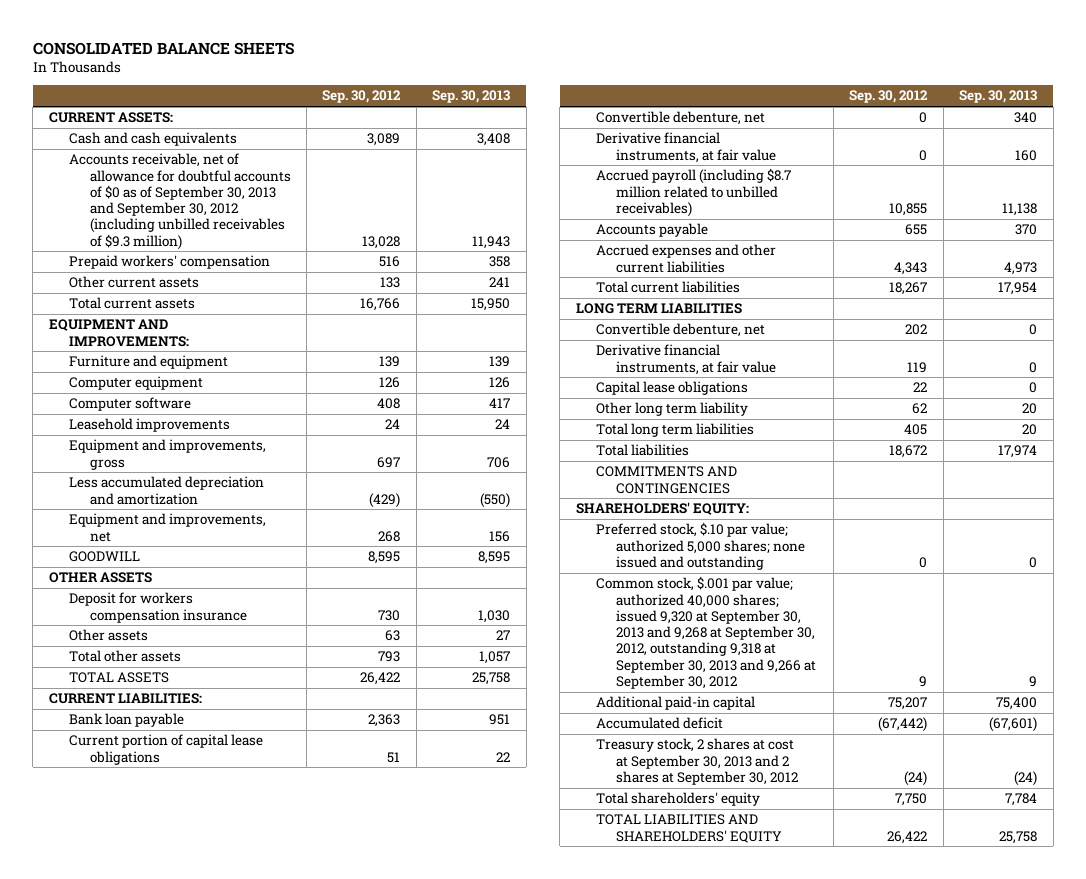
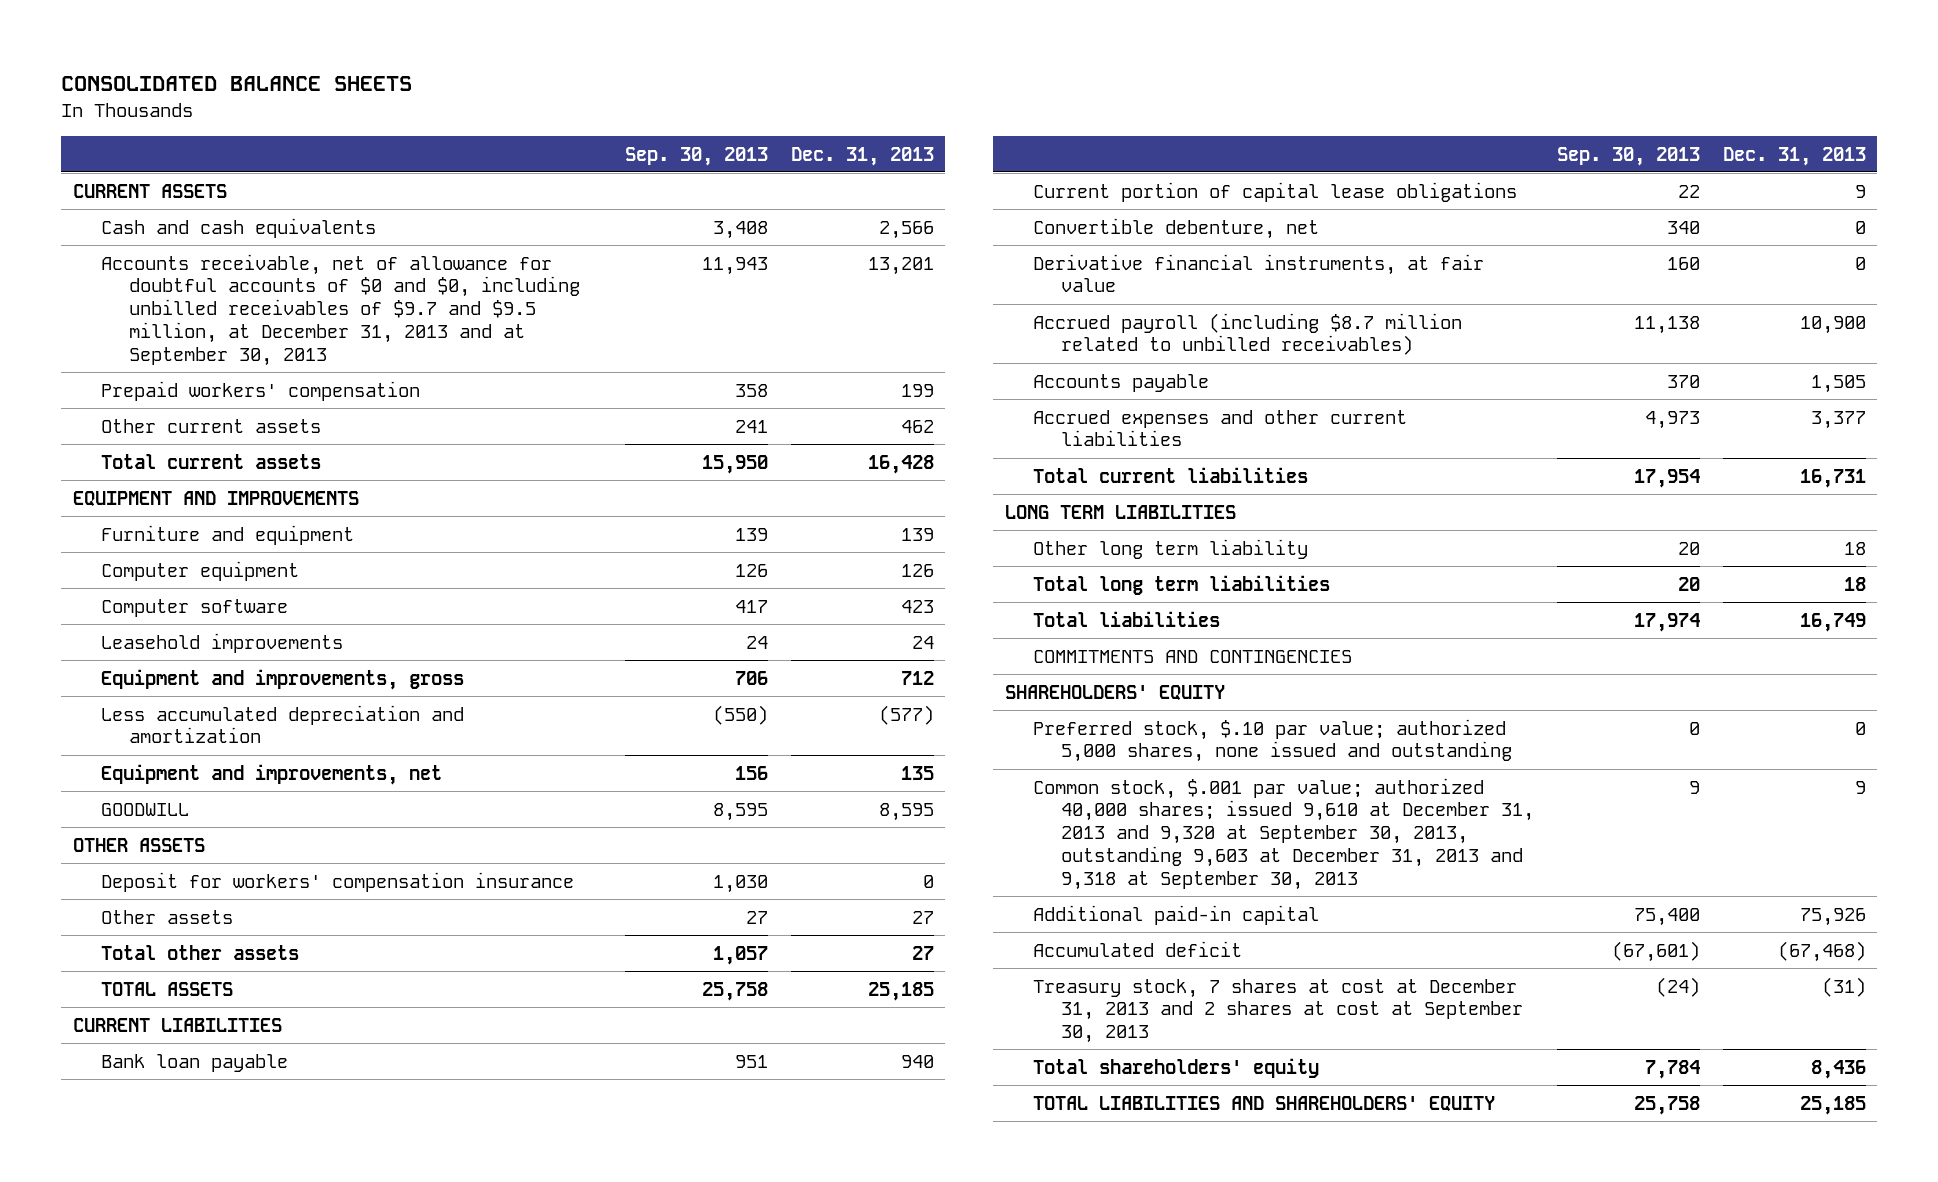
- | Sep. 30, 2012 | Sep. 30, 2013
+ | Sep. 30, 2013 | Dec. 31, 2013
- CURRENT ASSETS:
+ CURRENT ASSETS
- Accounts receivable, net of allowance for doubtful accounts of $0 as of September 30, 2013 and September 30, 2012 (including unbilled receivables of $9.3 million) | 13,028 | 11,943
+ Accounts receivable, net of allowance for doubtful accounts of $0 and $0, including unbilled receivables of $9.7 and $9.5 million, at December 31, 2013 and at September 30, 2013 | 11,943 | 13,201
- EQUIPMENT AND IMPROVEMENTS:
+ EQUIPMENT AND IMPROVEMENTS
- Deposit for workers compensation insurance | 730 | 1,030
+ Deposit for workers' compensation insurance | 1,030 | 0
- CURRENT LIABILITIES:
+ CURRENT LIABILITIES
- Convertible debenture, net | 202 | 0
- Derivative financial instruments, at fair value | 119 | 0
- Capital lease obligations | 22 | 0
- SHAREHOLDERS' EQUITY:
- Preferred stock, $.10 par value; authorized 5,000 shares; none issued and outstanding | 0 | 0
- Common stock, $.001 par value; authorized 40,000 shares; issued 9,320 at September 30, 2013 and 9,268 at September 30, 2012, outstanding 9,318 at September 30, 2013 and 9,266 at September 30, 2012 | 9 | 9
+ SHAREHOLDERS' EQUITY
+ Preferred stock, $.10 par value; authorized 5,000 shares, none issued and outstanding | 0 | 0
+ Common stock, $.001 par value; authorized 40,000 shares; issued 9,610 at December 31, 2013 and 9,320 at September 30, 2013, outstanding 9,603 at December 31, 2013 and 9,318 at September 30, 2013 | 9 | 9
- Treasury stock, 2 shares at cost at September 30, 2013 and 2 shares at September 30, 2012 | (24) | (24)
+ Treasury stock, 7 shares at cost at December 31, 2013 and 2 shares at cost at September 30, 2013 | (24) | (31)

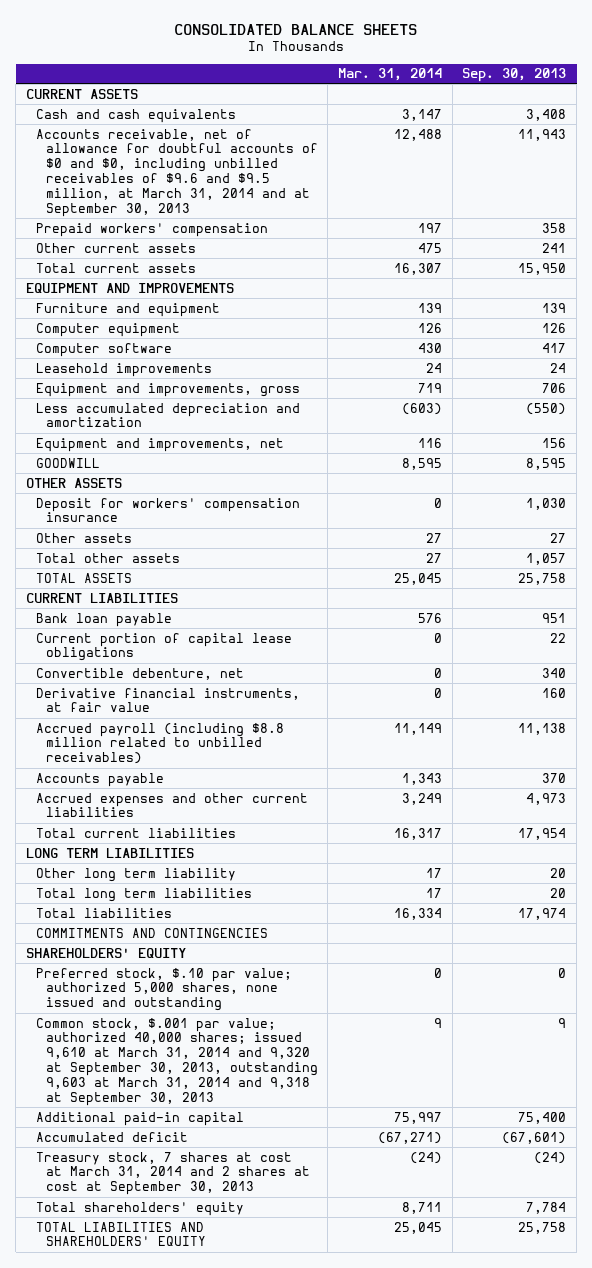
- | Sep. 30, 2013 | Dec. 31, 2013
+ | Mar. 31, 2014 | Sep. 30, 2013
- Accounts receivable, net of allowance for doubtful accounts of $0 and $0, including unbilled receivables of $9.7 and $9.5 million, at December 31, 2013 and at September 30, 2013 | 11,943 | 13,201
+ Accounts receivable, net of allowance for doubtful accounts of $0 and $0, including unbilled receivables of $9.6 and $9.5 million, at March 31, 2014 and at September 30, 2013 | 12,488 | 11,943
- Accrued payroll (including $8.7 million related to unbilled receivables) | 11,138 | 10,900
+ Accrued payroll (including $8.8 million related to unbilled receivables) | 11,149 | 11,138
- Common stock, $.001 par value; authorized 40,000 shares; issued 9,610 at December 31, 2013 and 9,320 at September 30, 2013, outstanding 9,603 at December 31, 2013 and 9,318 at September 30, 2013 | 9 | 9
+ Common stock, $.001 par value; authorized 40,000 shares; issued 9,610 at March 31, 2014 and 9,320 at September 30, 2013, outstanding 9,603 at March 31, 2014 and 9,318 at September 30, 2013 | 9 | 9
- Treasury stock, 7 shares at cost at December 31, 2013 and 2 shares at cost at September 30, 2013 | (24) | (31)
+ Treasury stock, 7 shares at cost at March 31, 2014 and 2 shares at cost at September 30, 2013 | (24) | (24)

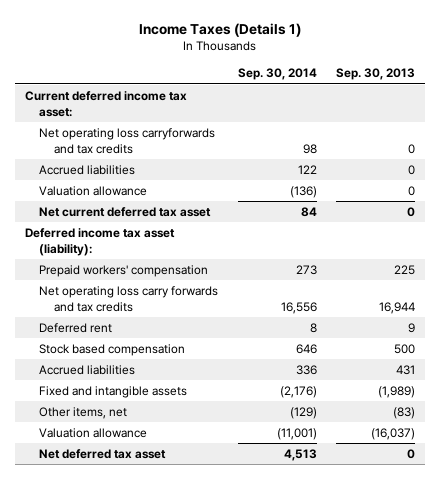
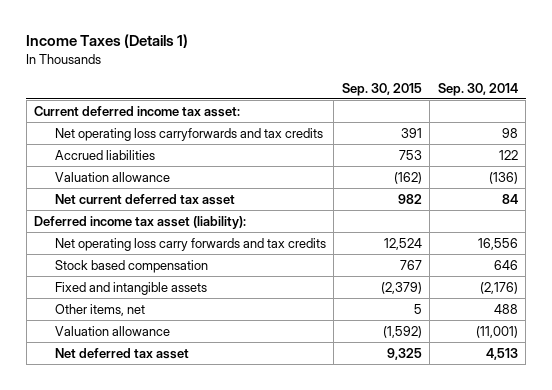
- | Sep. 30, 2014 | Sep. 30, 2013
+ | Sep. 30, 2015 | Sep. 30, 2014
- Prepaid workers' compensation | 273 | 225
- Deferred rent | 8 | 9
- Accrued liabilities | 336 | 431
- Other items, net | (129) | (83)
+ Other items, net | 5 | 488

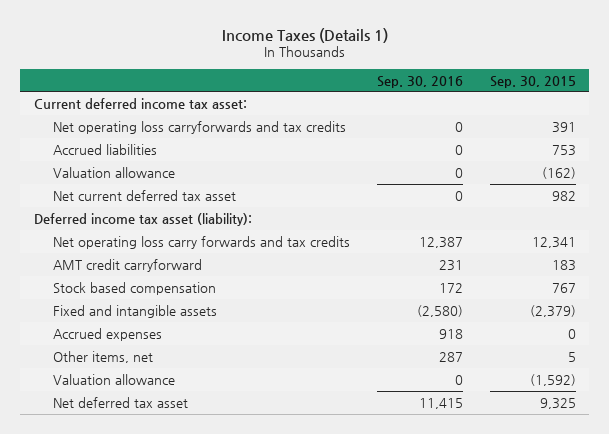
- | Sep. 30, 2015 | Sep. 30, 2014
+ | Sep. 30, 2016 | Sep. 30, 2015
- Net operating loss carry forwards and tax credits | 12,524 | 16,556
+ Net operating loss carry forwards and tax credits | 12,387 | 12,341
+ AMT credit carryforward | 231 | 183
+ Accrued expenses | 918 | 0

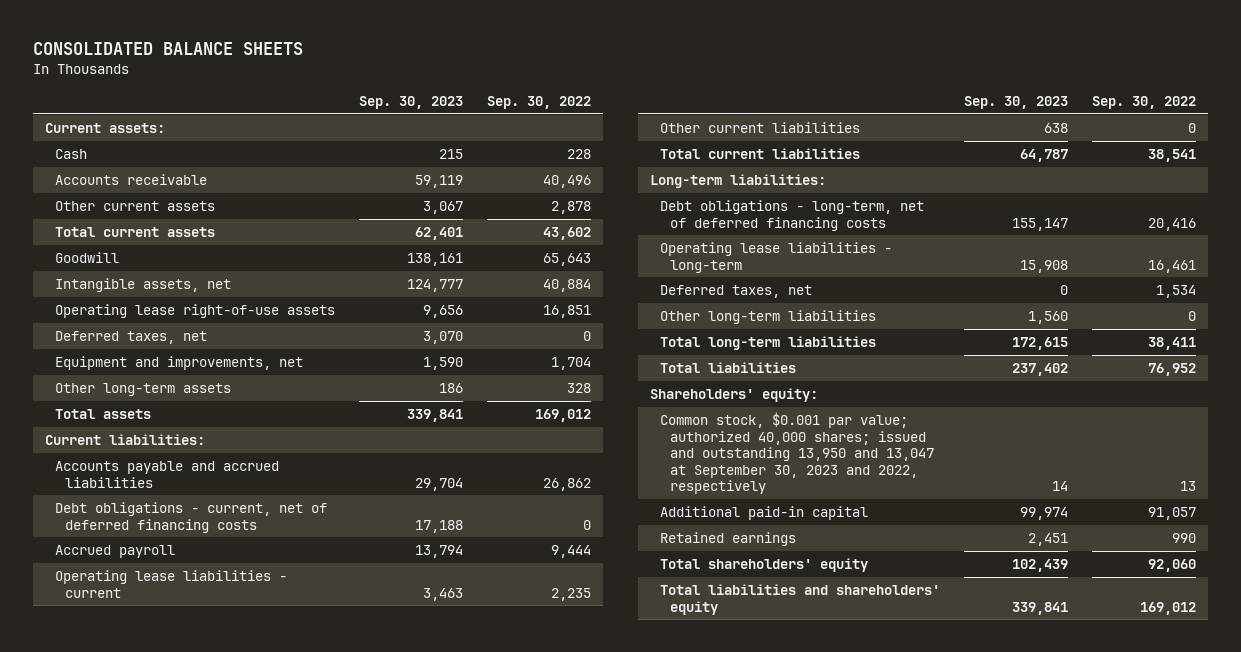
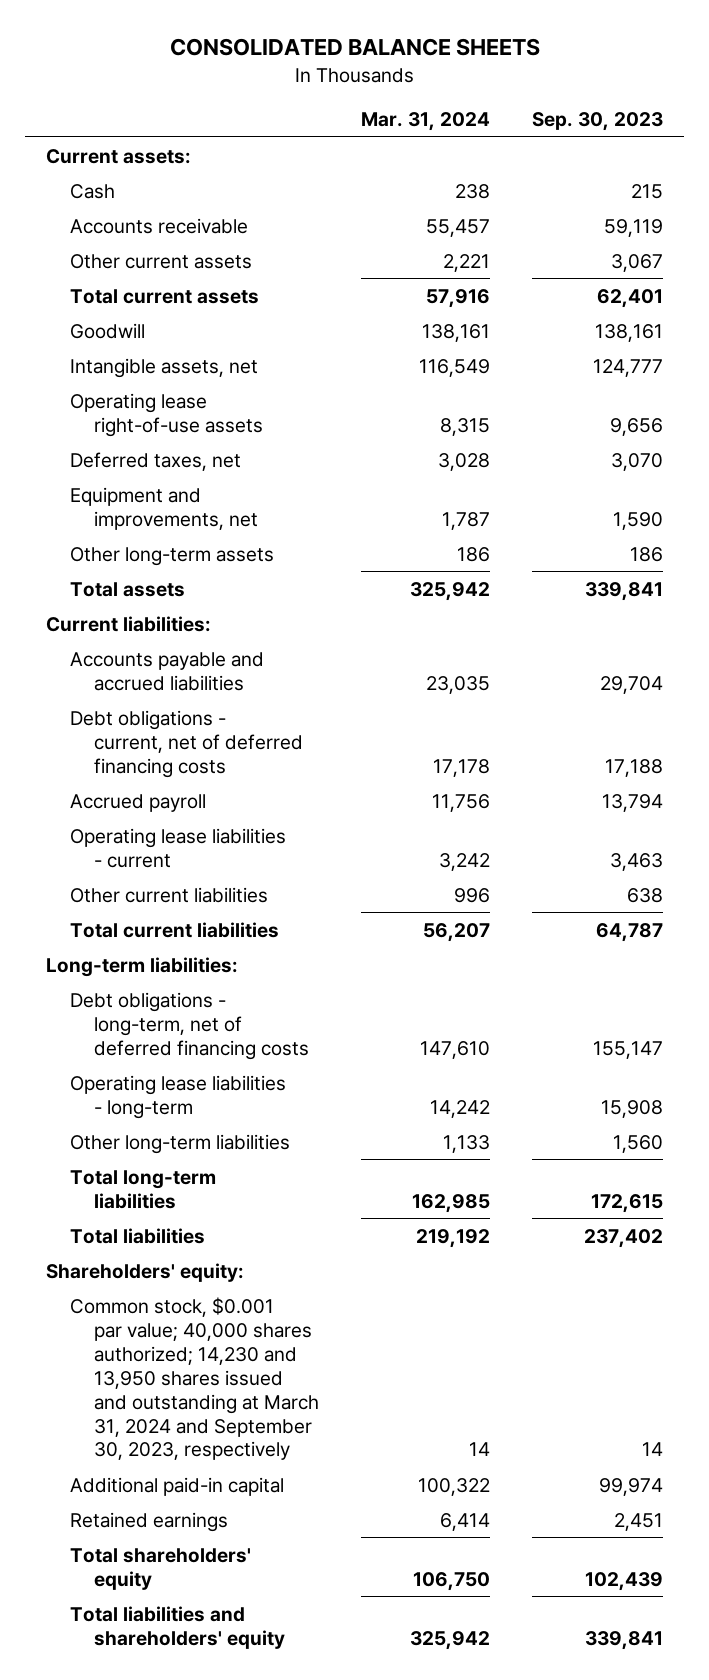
- | Sep. 30, 2023 | Sep. 30, 2022
+ | Mar. 31, 2024 | Sep. 30, 2023
- Deferred taxes, net | 0 | 1,534
- Common stock, $0.001 par value; authorized 40,000 shares; issued and outstanding 13,950 and 13,047 at September 30, 2023 and 2022, respectively | 14 | 13
+ Common stock, $0.001 par value; 40,000 shares authorized; 14,230 and 13,950 shares issued and outstanding at March 31, 2024 and September 30, 2023, respectively | 14 | 14

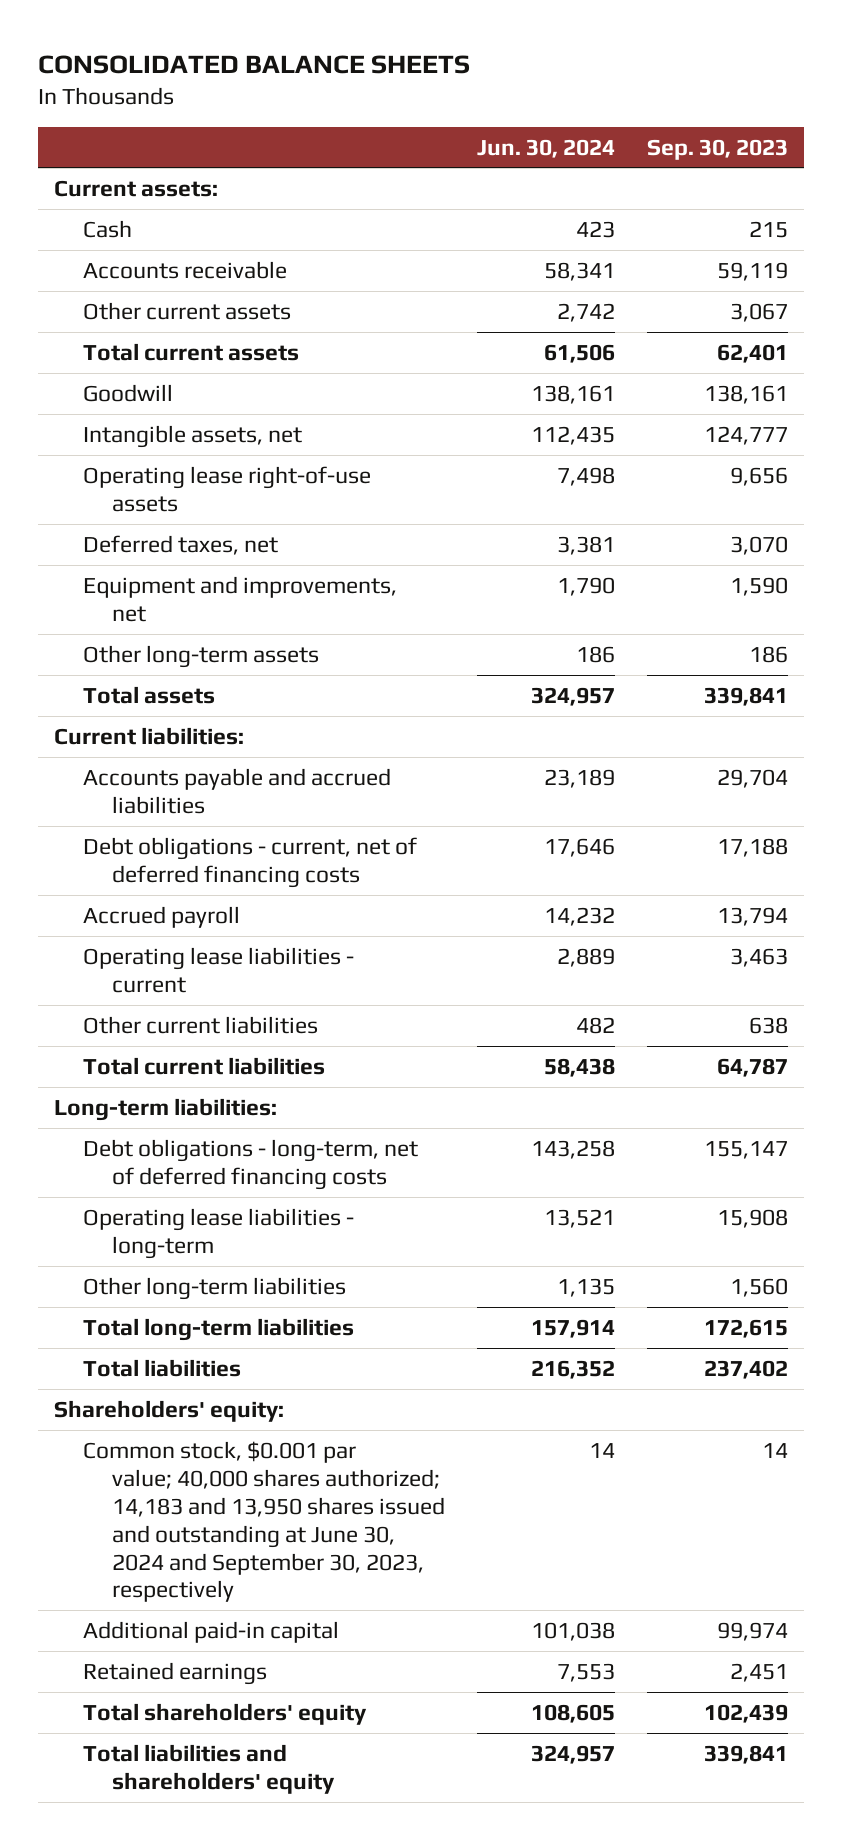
- | Mar. 31, 2024 | Sep. 30, 2023
+ | Jun. 30, 2024 | Sep. 30, 2023
- Common stock, $0.001 par value; 40,000 shares authorized; 14,230 and 13,950 shares issued and outstanding at March 31, 2024 and September 30, 2023, respectively | 14 | 14
+ Common stock, $0.001 par value; 40,000 shares authorized; 14,183 and 13,950 shares issued and outstanding at June 30, 2024 and September 30, 2023, respectively | 14 | 14

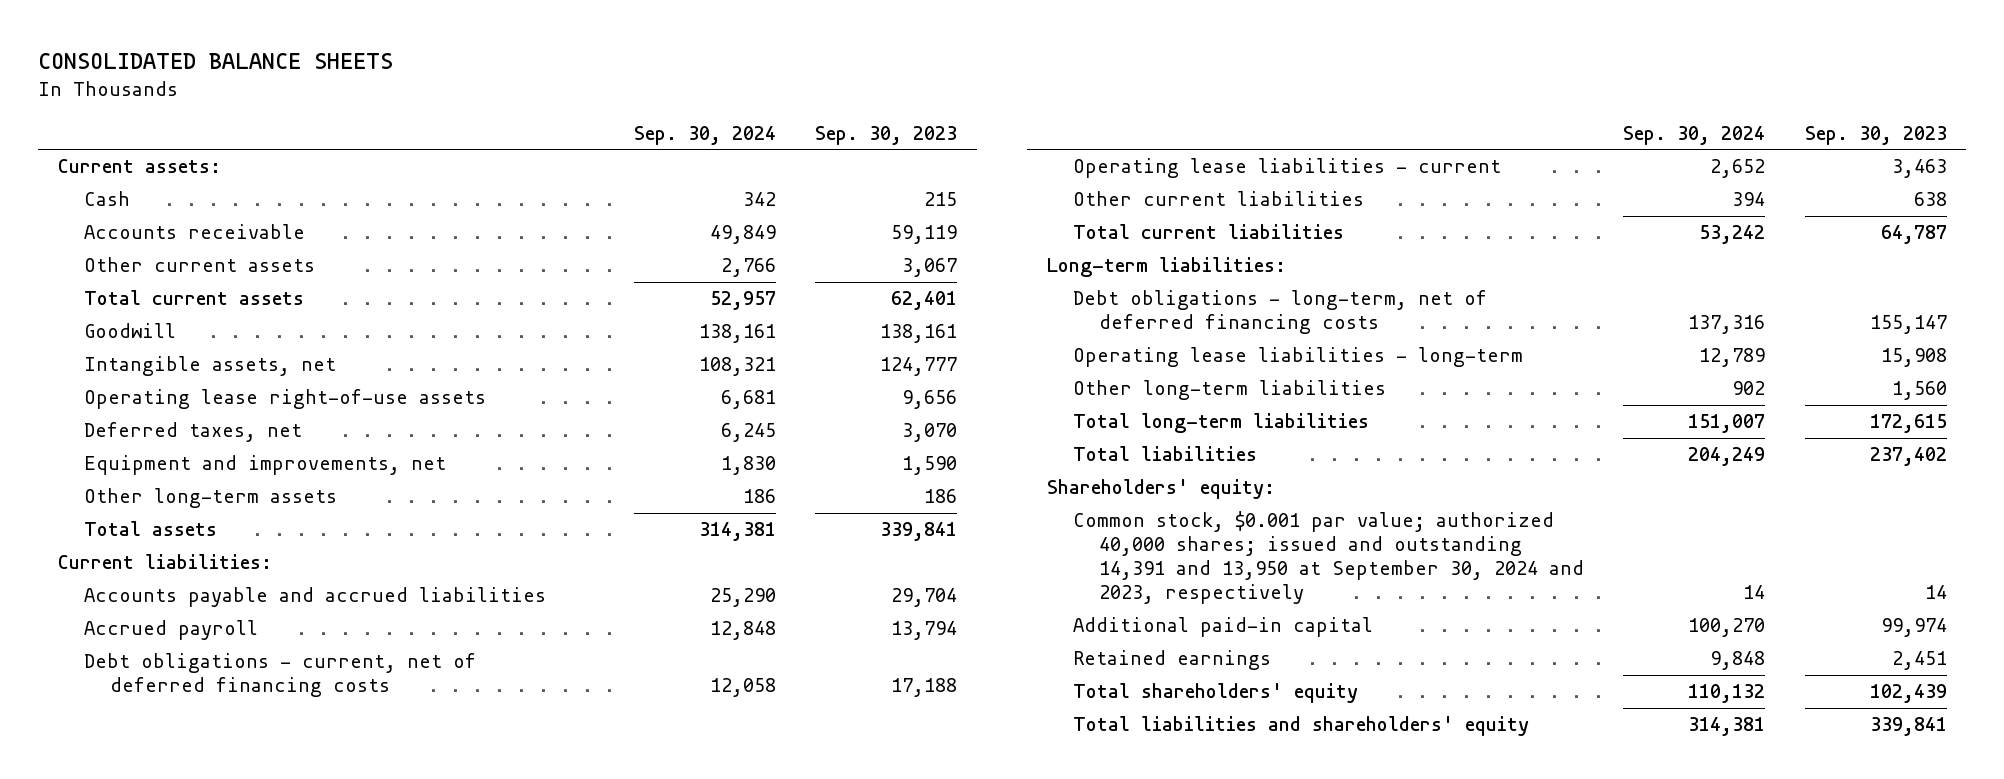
- | Jun. 30, 2024 | Sep. 30, 2023
+ | Sep. 30, 2024 | Sep. 30, 2023
moved down: Debt obligations - current, net of deferred financing costs | 12,058 | 17,188
- Common stock, $0.001 par value; 40,000 shares authorized; 14,183 and 13,950 shares issued and outstanding at June 30, 2024 and September 30, 2023, respectively | 14 | 14
+ Common stock, $0.001 par value; authorized 40,000 shares; issued and outstanding 14,391 and 13,950 at September 30, 2024 and 2023, respectively | 14 | 14

